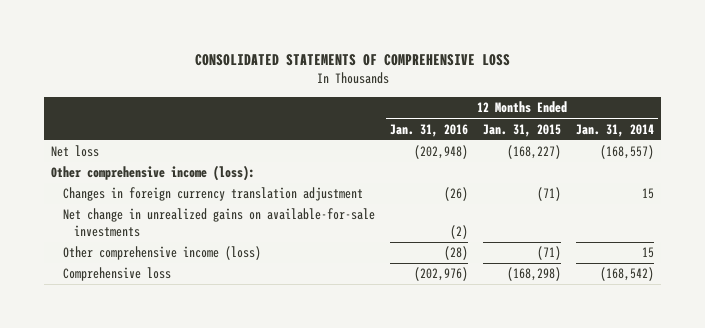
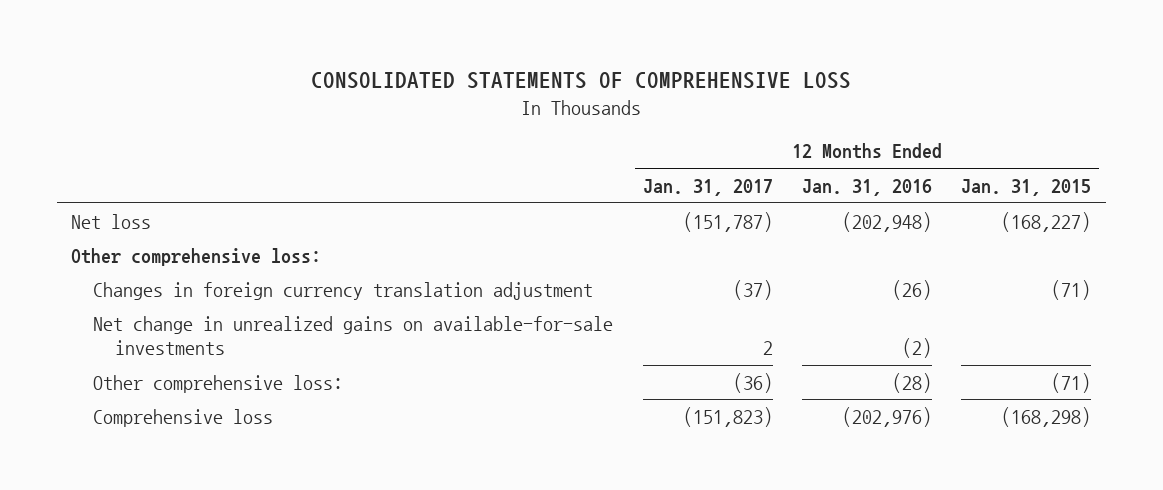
- | 12 Months Ended Jan. 31, 2016 | 12 Months Ended Jan. 31, 2015 | 12 Months Ended Jan. 31, 2014
+ | 12 Months Ended Jan. 31, 2017 | 12 Months Ended Jan. 31, 2016 | 12 Months Ended Jan. 31, 2015
- Other comprehensive income (loss):
+ Other comprehensive loss:
- Other comprehensive income (loss) | (28) | (71) | 15
+ Other comprehensive loss: | (36) | (28) | (71)

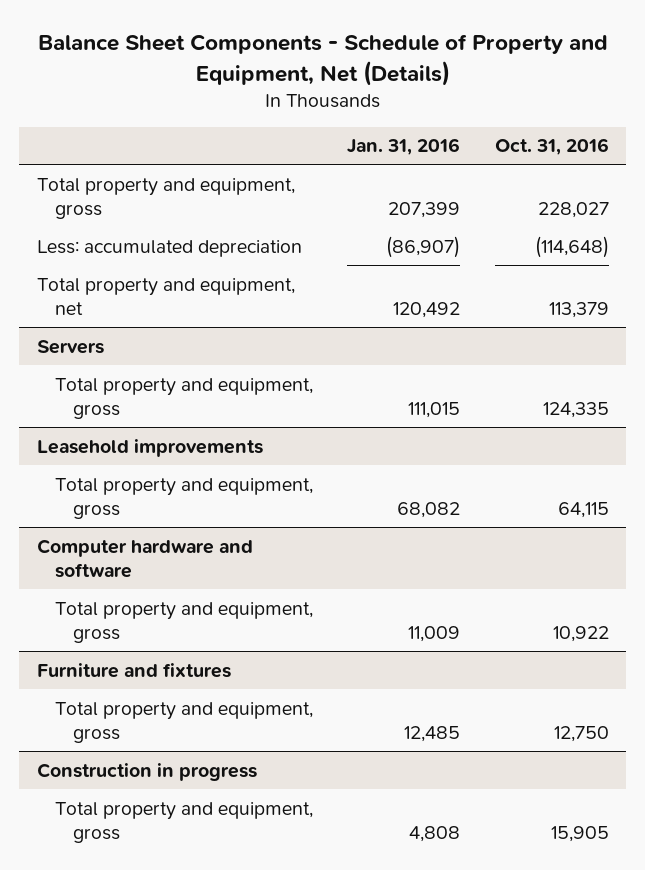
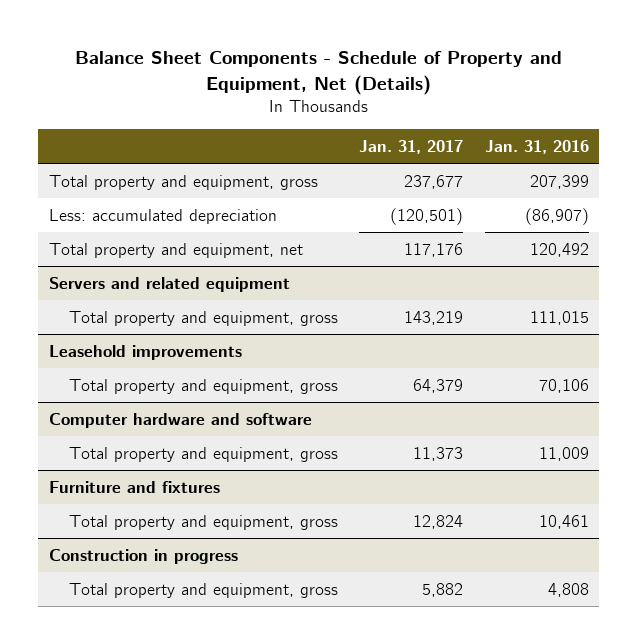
- | Jan. 31, 2016 | Oct. 31, 2016
+ | Jan. 31, 2017 | Jan. 31, 2016
- Servers
+ Servers and related equipment
@ Leasehold improvements
- Total property and equipment, gross | 68,082 | 64,115
+ Total property and equipment, gross | 64,379 | 70,106
@ Furniture and fixtures
- Total property and equipment, gross | 12,485 | 12,750
+ Total property and equipment, gross | 12,824 | 10,461

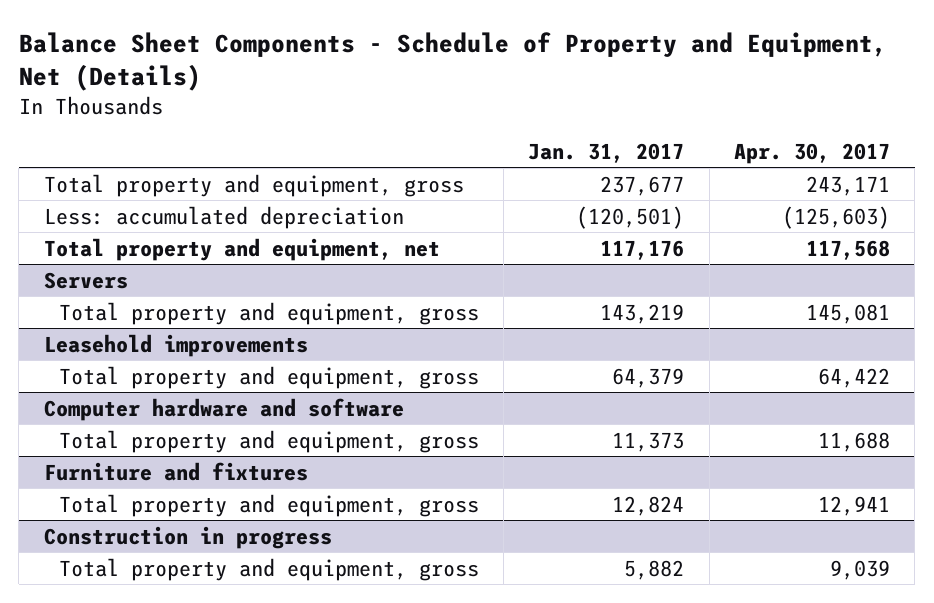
- | Jan. 31, 2017 | Jan. 31, 2016
+ | Jan. 31, 2017 | Apr. 30, 2017
- Servers and related equipment
+ Servers

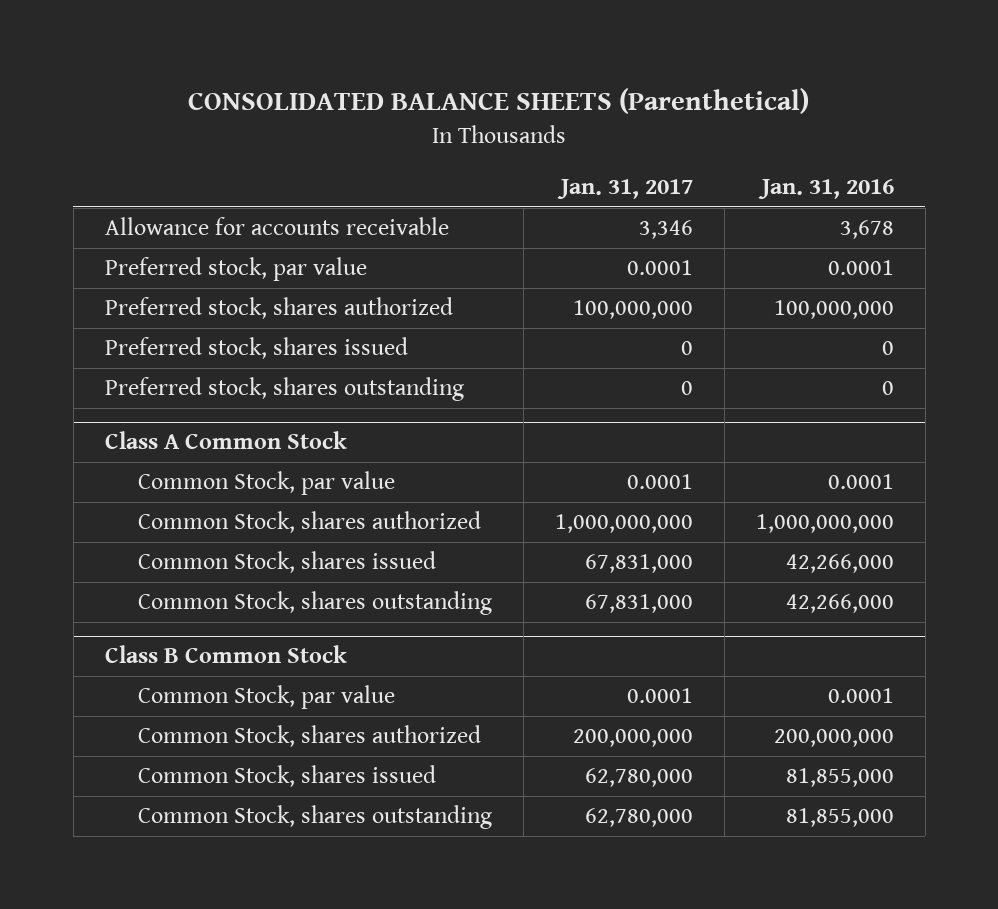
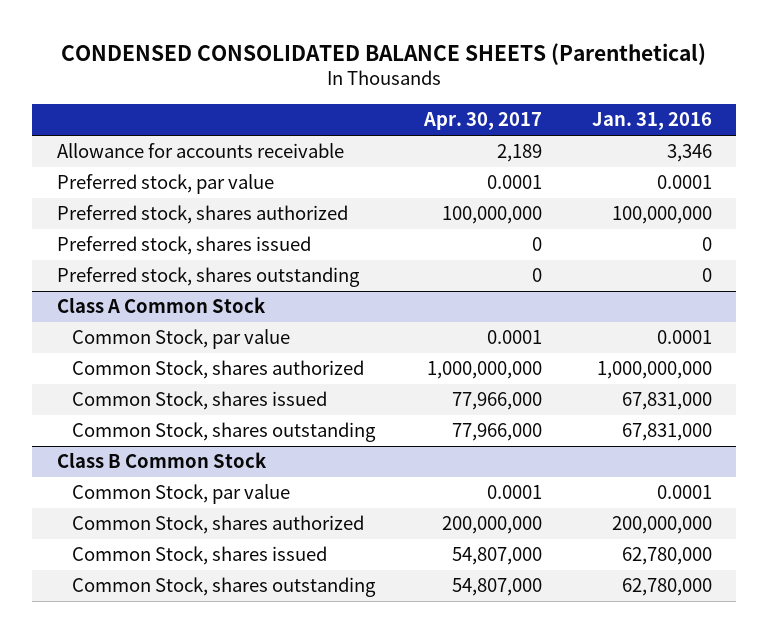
- CONSOLIDATED BALANCE SHEETS (Parenthetical)
+ CONDENSED CONSOLIDATED BALANCE SHEETS (Parenthetical)
- | Jan. 31, 2017 | Jan. 31, 2016
+ | Apr. 30, 2017 | Jan. 31, 2016
- Allowance for accounts receivable | 3,346 | 3,678
+ Allowance for accounts receivable | 2,189 | 3,346
@ Class A Common Stock
- Common Stock, shares issued | 67,831,000 | 42,266,000
- Common Stock, shares outstanding | 67,831,000 | 42,266,000
+ Common Stock, shares issued | 77,966,000 | 67,831,000
+ Common Stock, shares outstanding | 77,966,000 | 67,831,000
@ Class B Common Stock
- Common Stock, shares issued | 62,780,000 | 81,855,000
- Common Stock, shares outstanding | 62,780,000 | 81,855,000
+ Common Stock, shares issued | 54,807,000 | 62,780,000
+ Common Stock, shares outstanding | 54,807,000 | 62,780,000

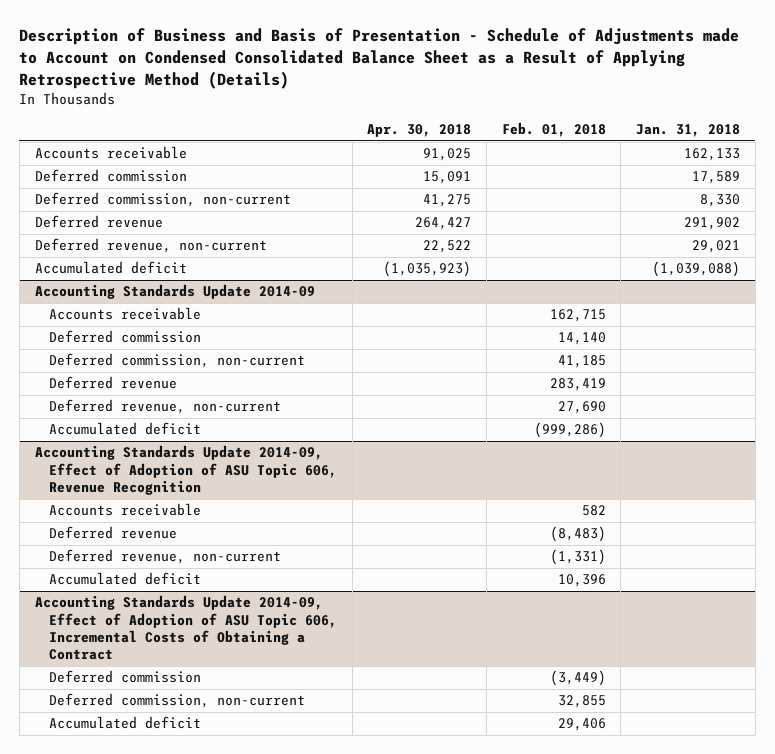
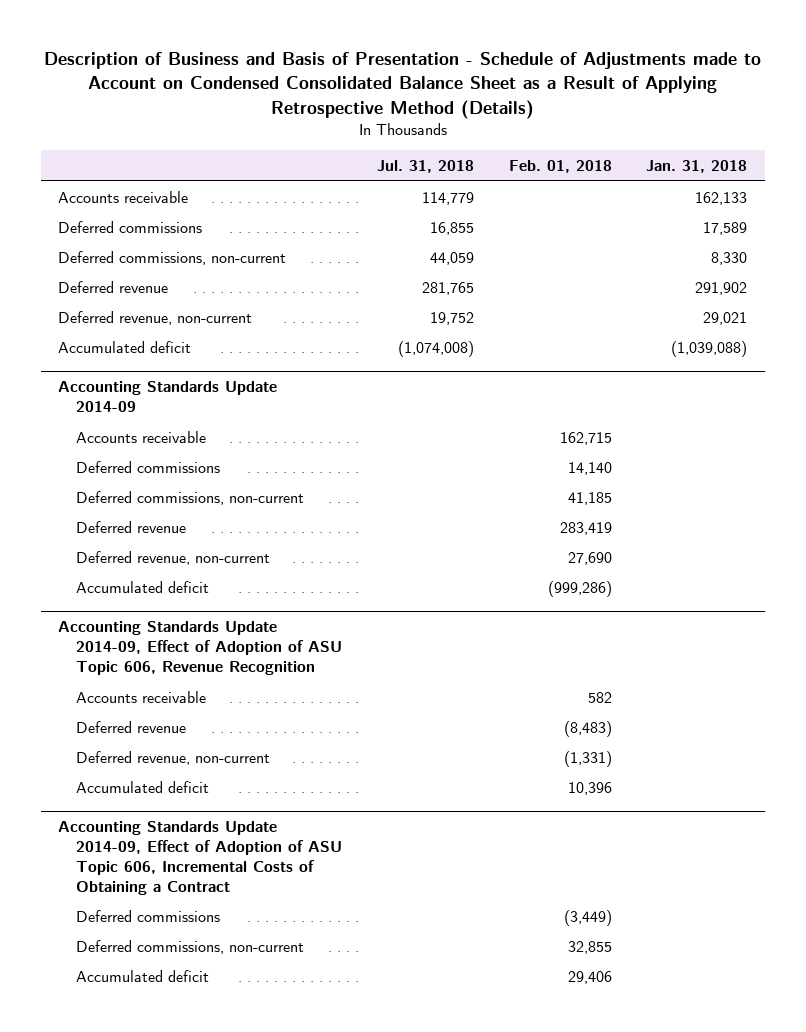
- | Apr. 30, 2018 | Feb. 01, 2018 | Jan. 31, 2018
+ | Jul. 31, 2018 | Feb. 01, 2018 | Jan. 31, 2018
- Deferred commission | 15,091 | | 17,589
- Deferred commission, non-current | 41,275 | | 8,330
+ Deferred commissions | 16,855 | | 17,589
+ Deferred commissions, non-current | 44,059 | | 8,330
@ Accounting Standards Update 2014-09
- Deferred commission | | 14,140 |
- Deferred commission, non-current | | 41,185 |
+ Deferred commissions | | 14,140 |
+ Deferred commissions, non-current | | 41,185 |
@ Accounting Standards Update 2014-09, Effect of Adoption of ASU Topic 606, Incremental Costs of Obtaining a Contract
- Deferred commission | | (3,449) |
- Deferred commission, non-current | | 32,855 |
+ Deferred commissions | | (3,449) |
+ Deferred commissions, non-current | | 32,855 |

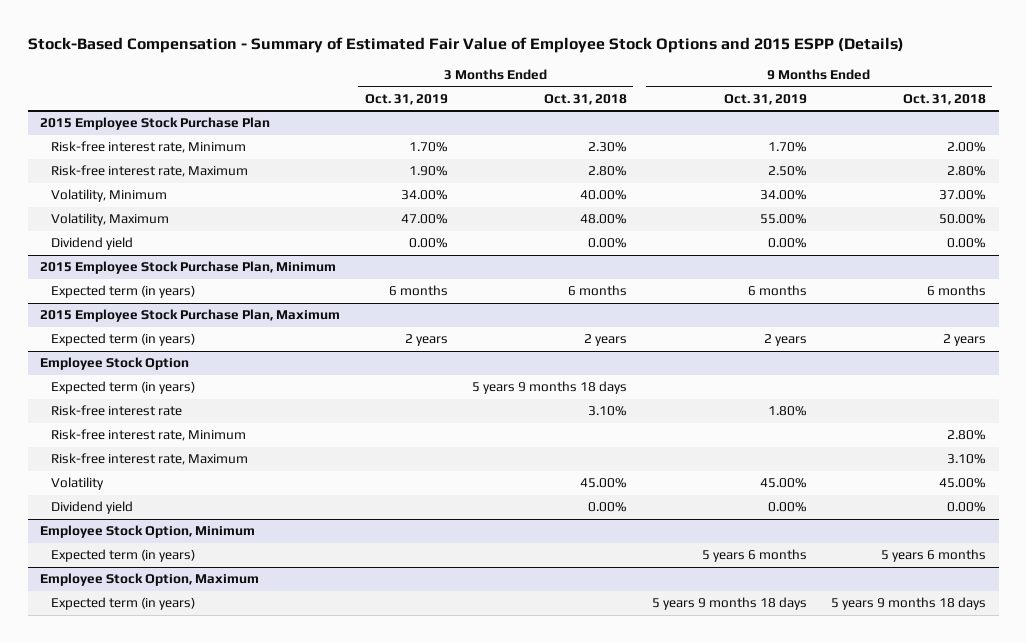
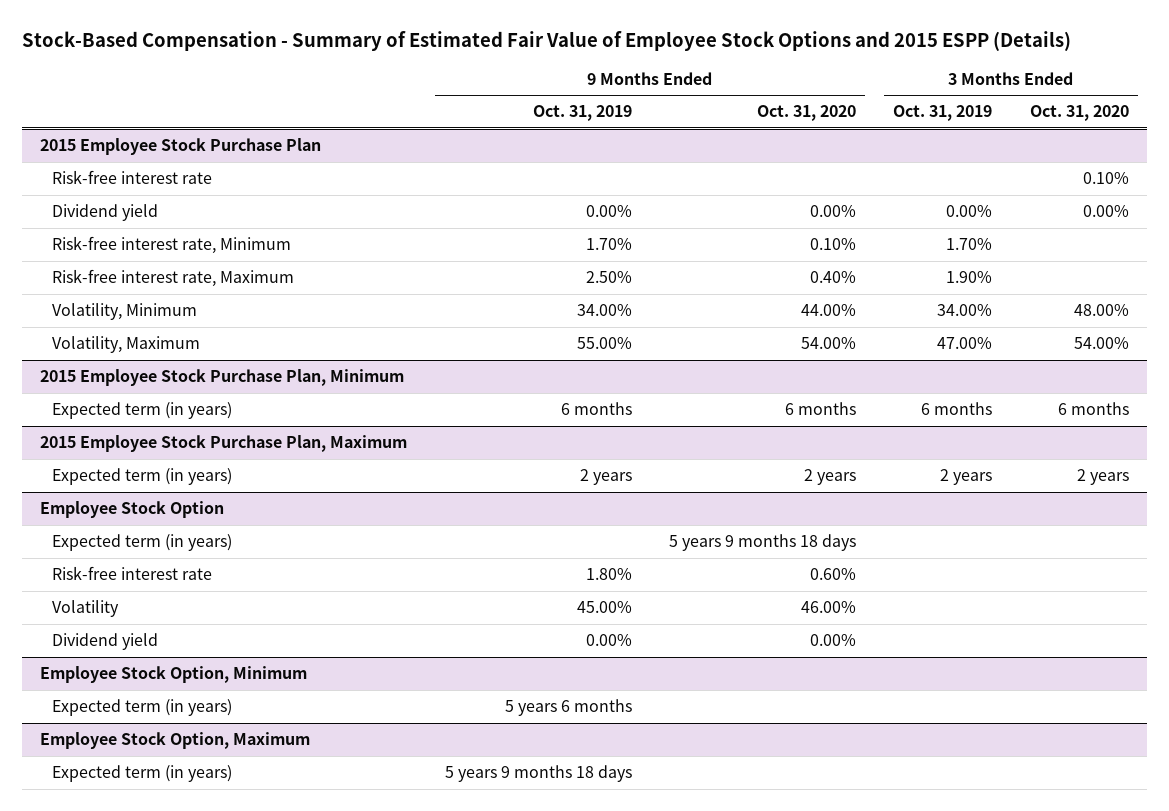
- | 3 Months Ended Oct. 31, 2019 | 3 Months Ended Oct. 31, 2018 | 9 Months Ended Oct. 31, 2019 | 9 Months Ended Oct. 31, 2018
+ | 9 Months Ended Oct. 31, 2019 | 9 Months Ended Oct. 31, 2020 | 3 Months Ended Oct. 31, 2019 | 3 Months Ended Oct. 31, 2020
@ 2015 Employee Stock Purchase Plan
+ Risk-free interest rate | | | | 0.10%
moved up: Dividend yield | 0.00% | 0.00% | 0.00% | 0.00%
@ Employee Stock Option
- Risk-free interest rate, Minimum | | | | 2.80%
- Risk-free interest rate, Maximum | | | | 3.10%

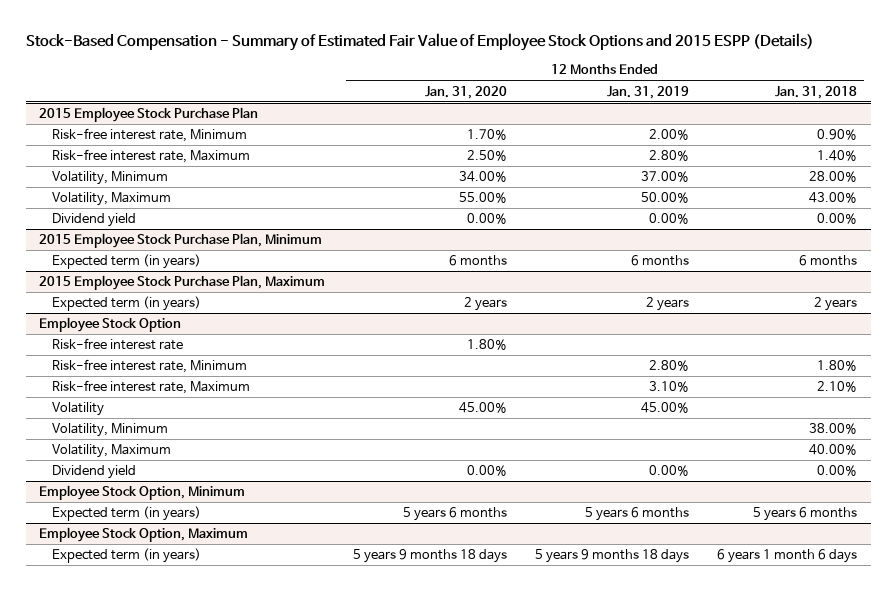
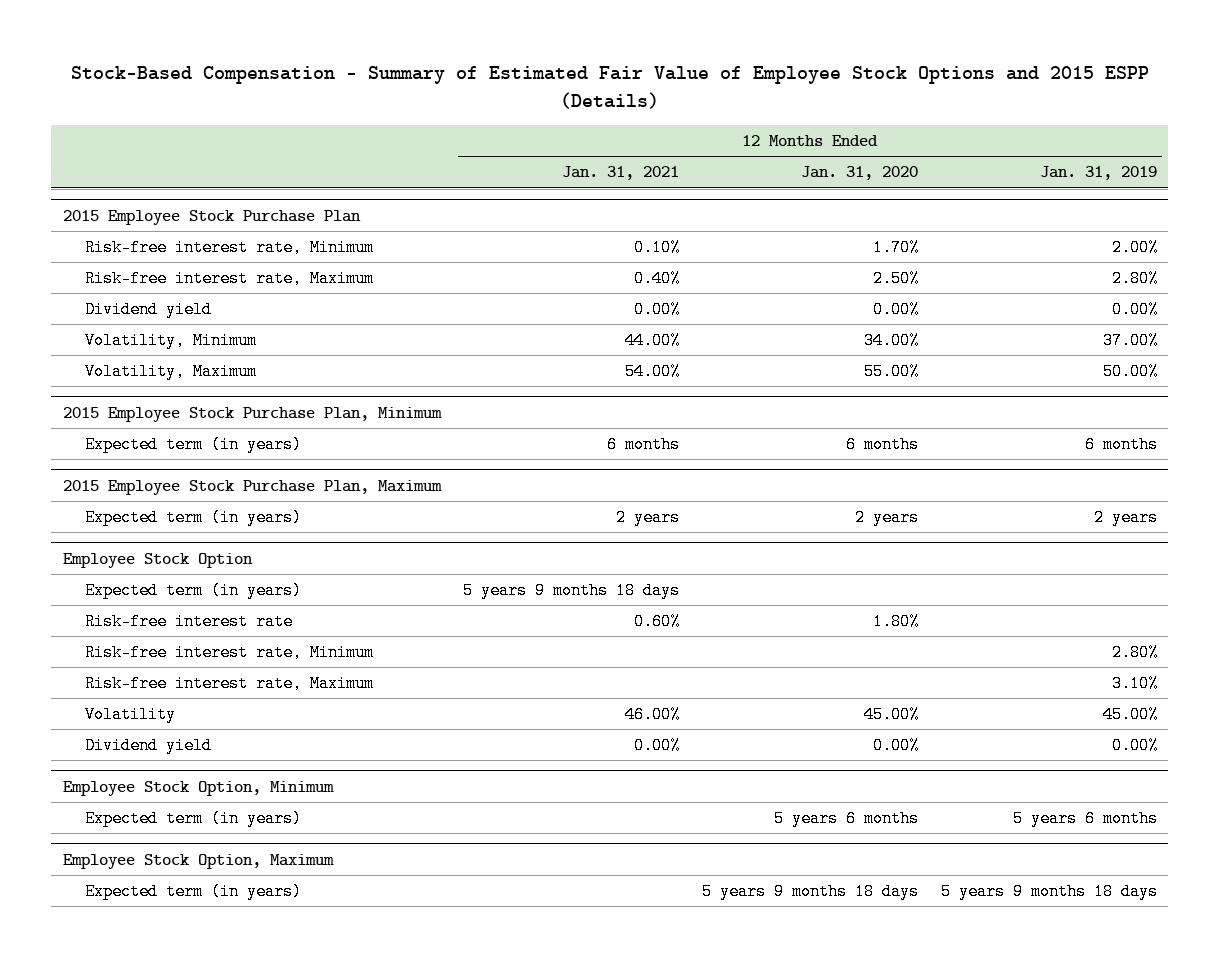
- | 12 Months Ended Jan. 31, 2020 | 12 Months Ended Jan. 31, 2019 | 12 Months Ended Jan. 31, 2018
+ | 12 Months Ended Jan. 31, 2021 | 12 Months Ended Jan. 31, 2020 | 12 Months Ended Jan. 31, 2019
@ 2015 Employee Stock Purchase Plan
moved up: Dividend yield | 0.00% | 0.00% | 0.00%
@ Employee Stock Option
+ Expected term (in years) | 5 years 9 months 18 days | |
- Volatility, Minimum | | | 38.00%
- Volatility, Maximum | | | 40.00%

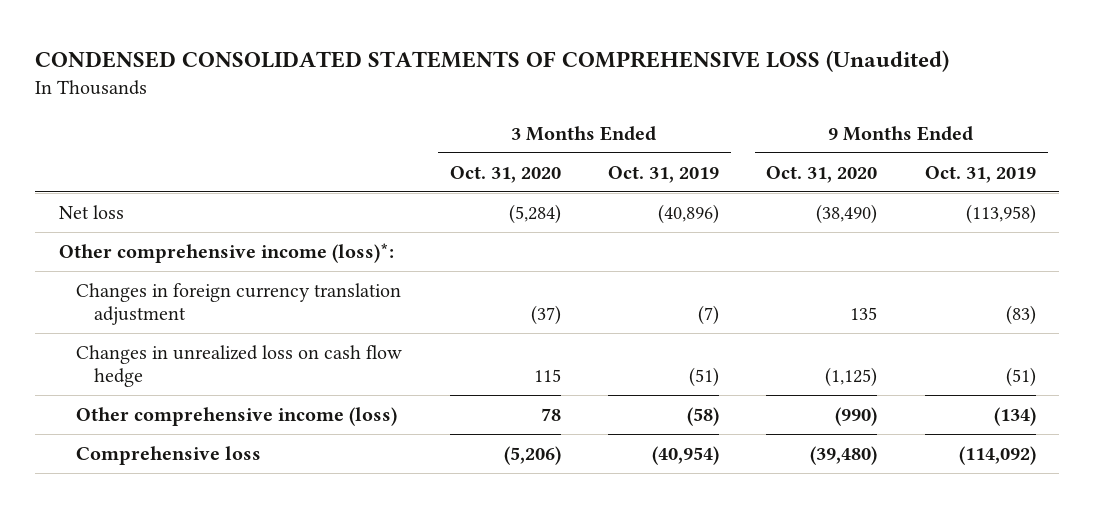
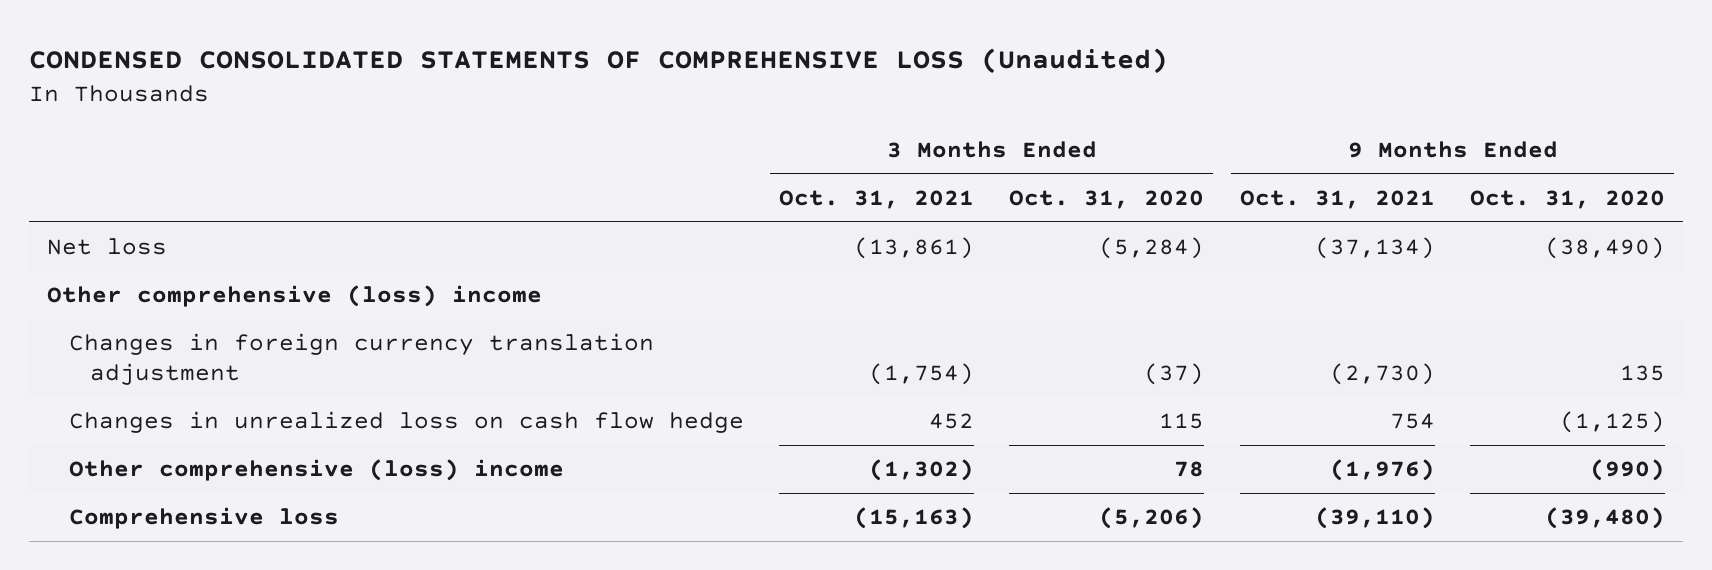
- | 3 Months Ended Oct. 31, 2020 | 3 Months Ended Oct. 31, 2019 | 9 Months Ended Oct. 31, 2020 | 9 Months Ended Oct. 31, 2019
+ | 3 Months Ended Oct. 31, 2021 | 3 Months Ended Oct. 31, 2020 | 9 Months Ended Oct. 31, 2021 | 9 Months Ended Oct. 31, 2020
- Other comprehensive income (loss)*:
+ Other comprehensive (loss) income
- Other comprehensive income (loss) | 78 | (58) | (990) | (134)
+ Other comprehensive (loss) income | (1,302) | 78 | (1,976) | (990)

